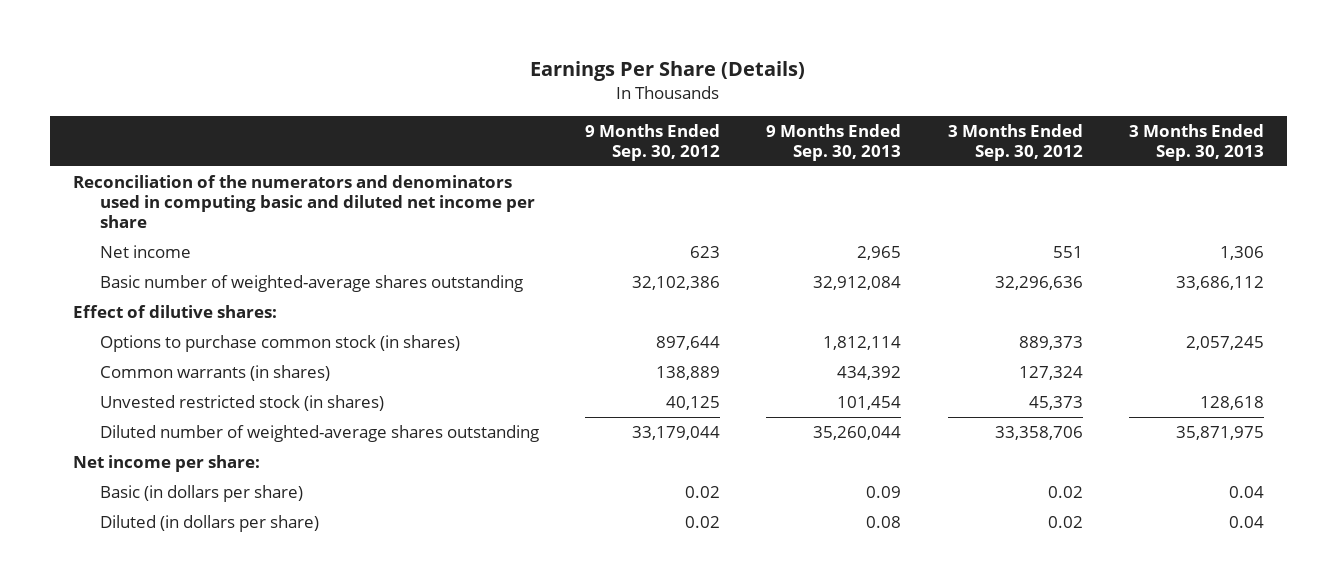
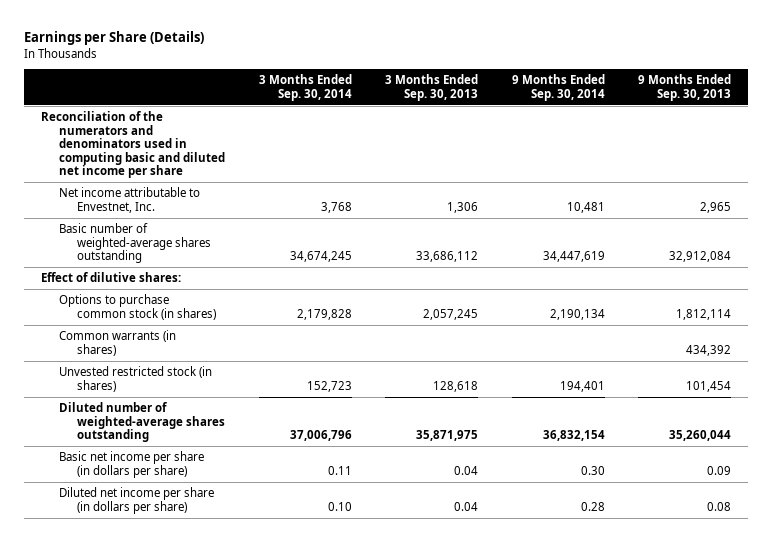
- Earnings Per Share (Details)
+ Earnings per Share (Details)
- | 9 Months Ended Sep. 30, 2012 | 9 Months Ended Sep. 30, 2013 | 3 Months Ended Sep. 30, 2012 | 3 Months Ended Sep. 30, 2013
+ | 3 Months Ended Sep. 30, 2014 | 3 Months Ended Sep. 30, 2013 | 9 Months Ended Sep. 30, 2014 | 9 Months Ended Sep. 30, 2013
- Net income | 623 | 2,965 | 551 | 1,306
+ Net income attributable to Envestnet, Inc. | 3,768 | 1,306 | 10,481 | 2,965
- Net income per share:
- Basic (in dollars per share) | 0.02 | 0.09 | 0.02 | 0.04
- Diluted (in dollars per share) | 0.02 | 0.08 | 0.02 | 0.04
+ Basic net income per share (in dollars per share) | 0.11 | 0.04 | 0.30 | 0.09
+ Diluted net income per share (in dollars per share) | 0.10 | 0.04 | 0.28 | 0.08

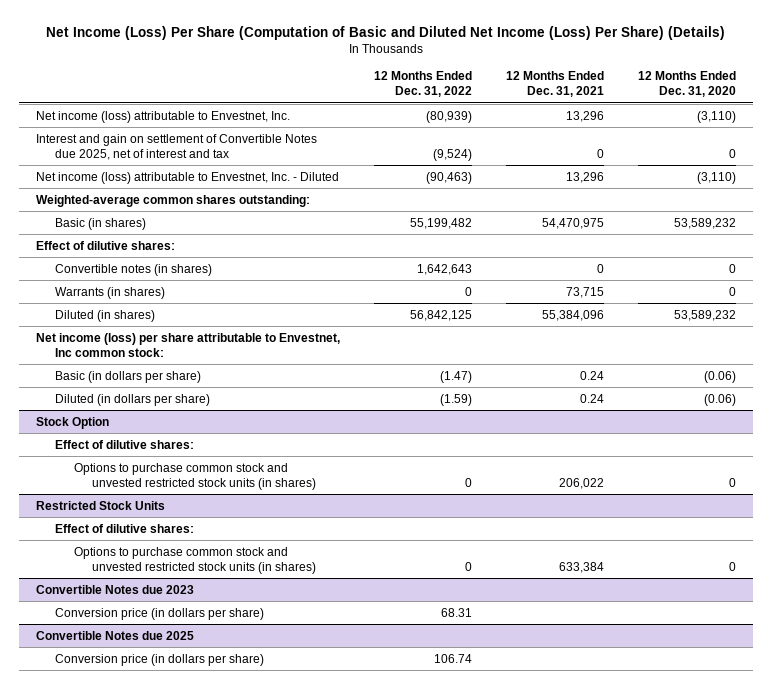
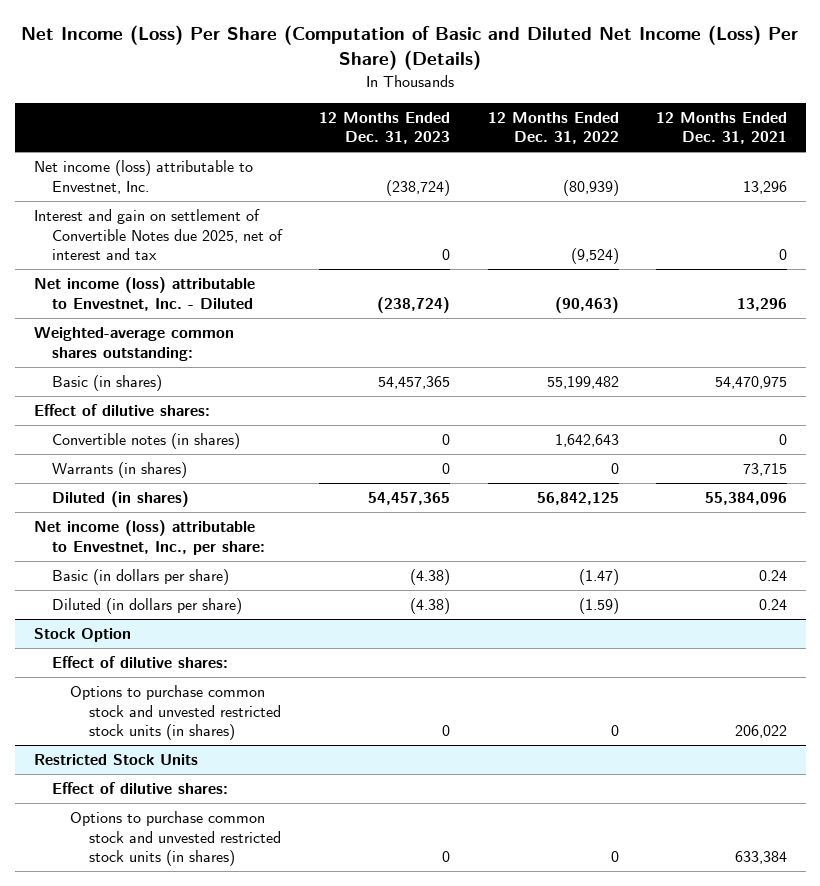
- | 12 Months Ended Dec. 31, 2022 | 12 Months Ended Dec. 31, 2021 | 12 Months Ended Dec. 31, 2020
+ | 12 Months Ended Dec. 31, 2023 | 12 Months Ended Dec. 31, 2022 | 12 Months Ended Dec. 31, 2021
- Net income (loss) per share attributable to Envestnet, Inc common stock:
+ Net income (loss) attributable to Envestnet, Inc., per share:
- Convertible Notes due 2023
- Conversion price (in dollars per share) | 68.31 | |
- Convertible Notes due 2025
- Conversion price (in dollars per share) | 106.74 | |

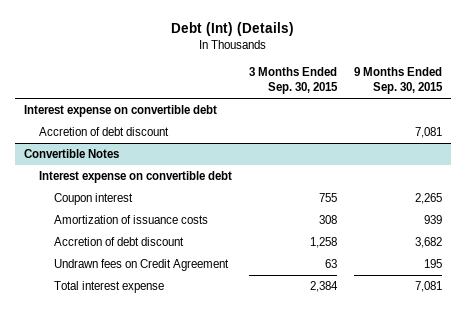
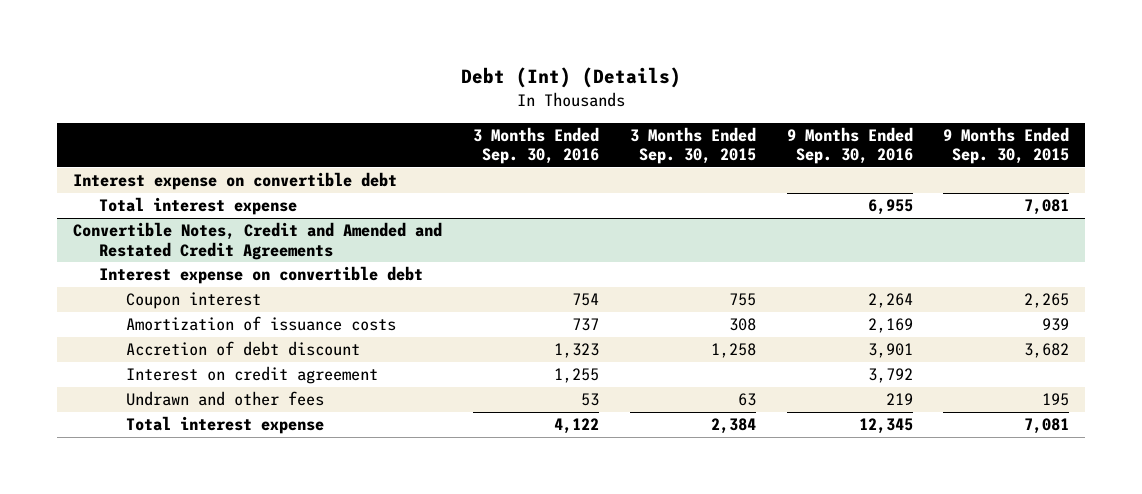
- | 3 Months Ended Sep. 30, 2015 | 9 Months Ended Sep. 30, 2015
+ | 3 Months Ended Sep. 30, 2016 | 3 Months Ended Sep. 30, 2015 | 9 Months Ended Sep. 30, 2016 | 9 Months Ended Sep. 30, 2015
- Accretion of debt discount | | 7,081
- Convertible Notes
+ Total interest expense | | | 6,955 | 7,081
+ Convertible Notes, Credit and Amended and Restated Credit Agreements
- Undrawn fees on Credit Agreement | 63 | 195
+ Interest on credit agreement | 1,255 | | 3,792 |
+ Undrawn and other fees | 53 | 63 | 219 | 195

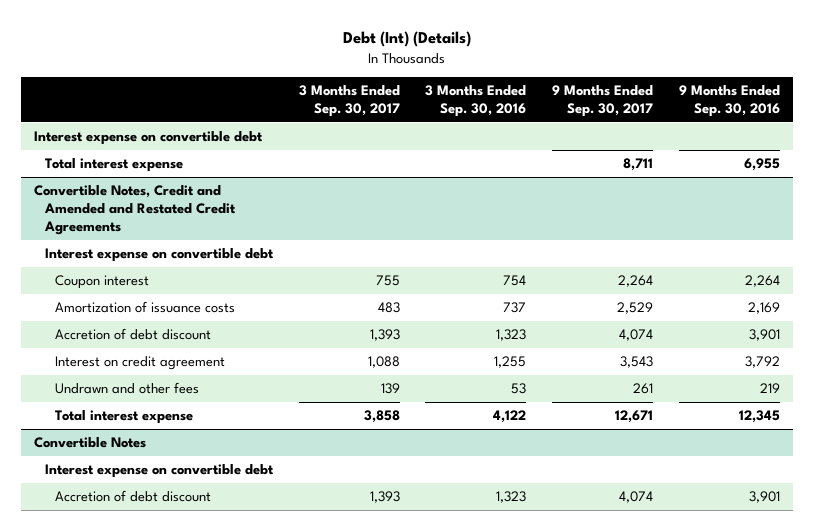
- | 3 Months Ended Sep. 30, 2016 | 3 Months Ended Sep. 30, 2015 | 9 Months Ended Sep. 30, 2016 | 9 Months Ended Sep. 30, 2015
+ | 3 Months Ended Sep. 30, 2017 | 3 Months Ended Sep. 30, 2016 | 9 Months Ended Sep. 30, 2017 | 9 Months Ended Sep. 30, 2016
+ Convertible Notes
+ Interest expense on convertible debt
+ Accretion of debt discount | 1,393 | 1,323 | 4,074 | 3,901

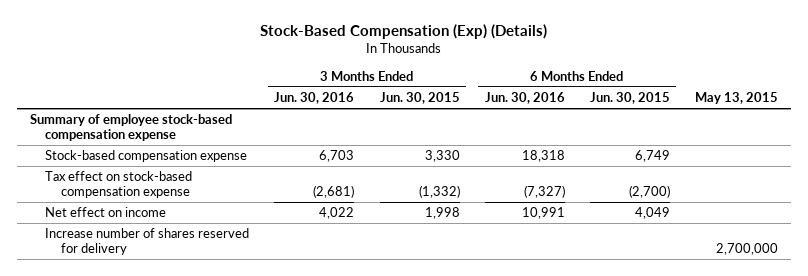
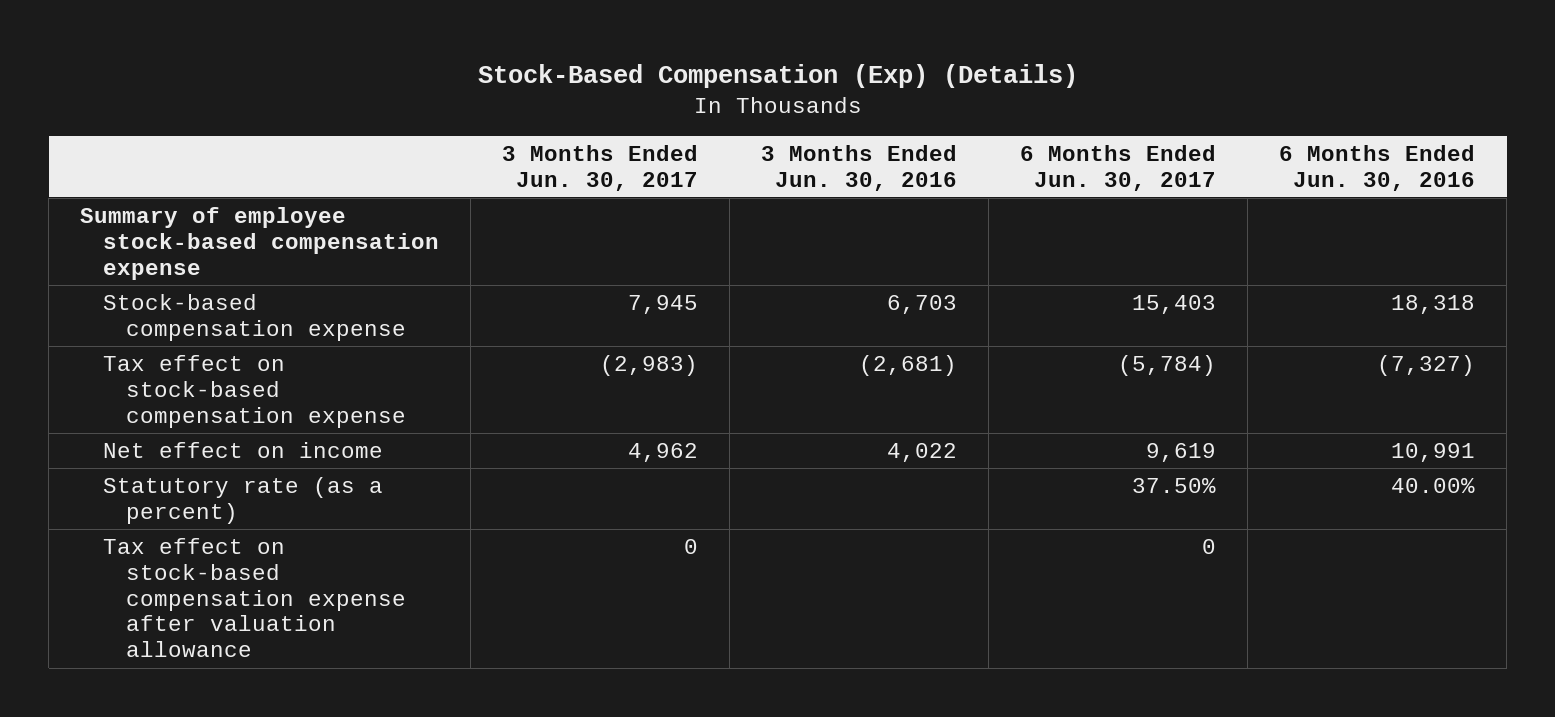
- | 3 Months Ended Jun. 30, 2016 | 3 Months Ended Jun. 30, 2015 | 6 Months Ended Jun. 30, 2016 | 6 Months Ended Jun. 30, 2015 | May 13, 2015
+ | 3 Months Ended Jun. 30, 2017 | 3 Months Ended Jun. 30, 2016 | 6 Months Ended Jun. 30, 2017 | 6 Months Ended Jun. 30, 2016
- Increase number of shares reserved for delivery | | | | | 2,700,000
+ Statutory rate (as a percent) | | | 37.50% | 40.00%
+ Tax effect on stock-based compensation expense after valuation allowance | 0 | | 0 |

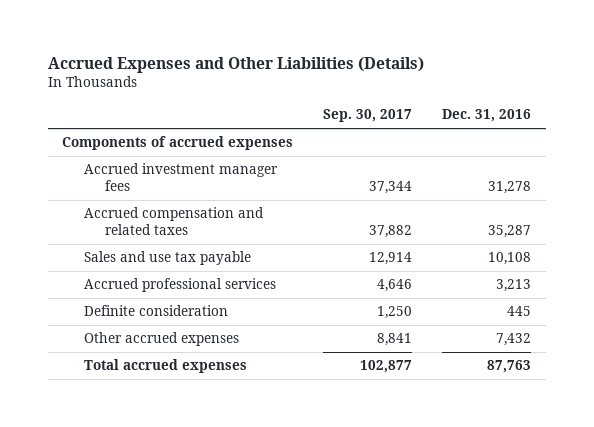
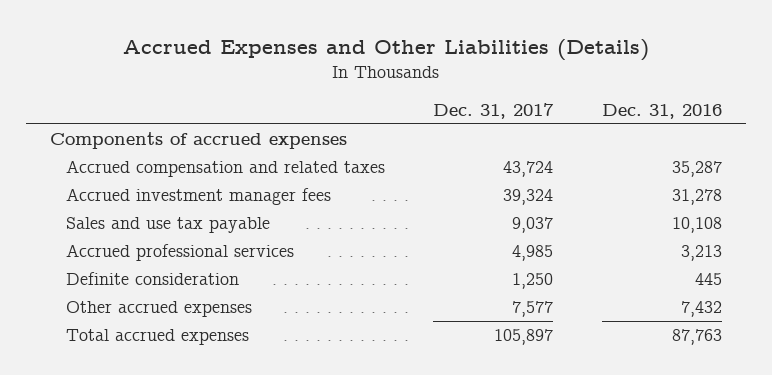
- | Sep. 30, 2017 | Dec. 31, 2016
+ | Dec. 31, 2017 | Dec. 31, 2016
moved down: Accrued investment manager fees | 39,324 | 31,278

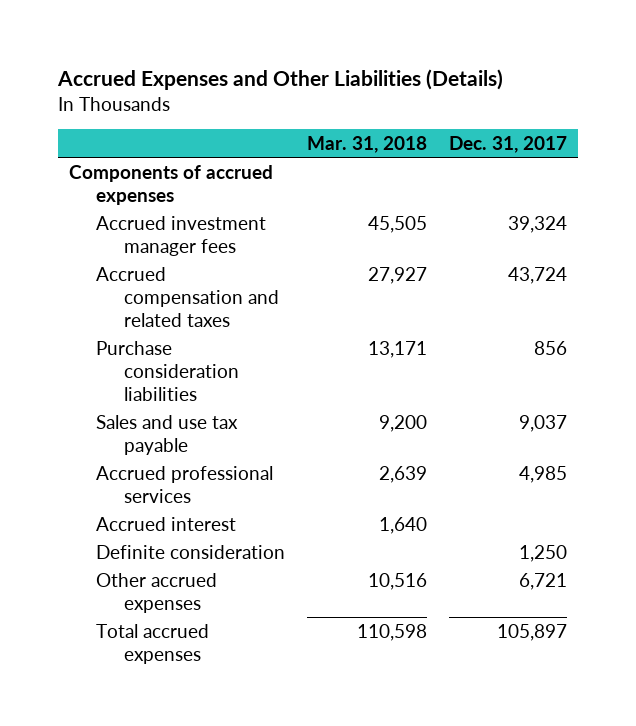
- | Dec. 31, 2017 | Dec. 31, 2016
+ | Mar. 31, 2018 | Dec. 31, 2017
moved down: Accrued compensation and related taxes | 27,927 | 43,724
+ Purchase consideration liabilities | 13,171 | 856
+ Accrued interest | 1,640 |
- Other accrued expenses | 7,577 | 7,432
+ Other accrued expenses | 10,516 | 6,721

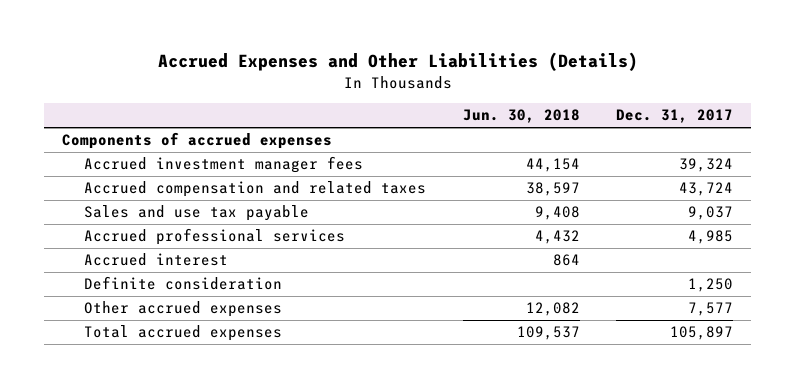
- | Mar. 31, 2018 | Dec. 31, 2017
+ | Jun. 30, 2018 | Dec. 31, 2017
- Purchase consideration liabilities | 13,171 | 856
- Other accrued expenses | 10,516 | 6,721
+ Other accrued expenses | 12,082 | 7,577

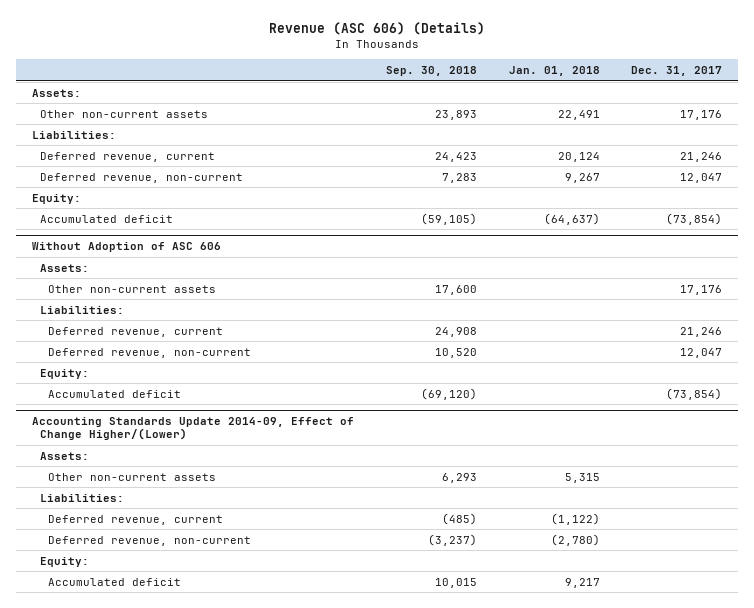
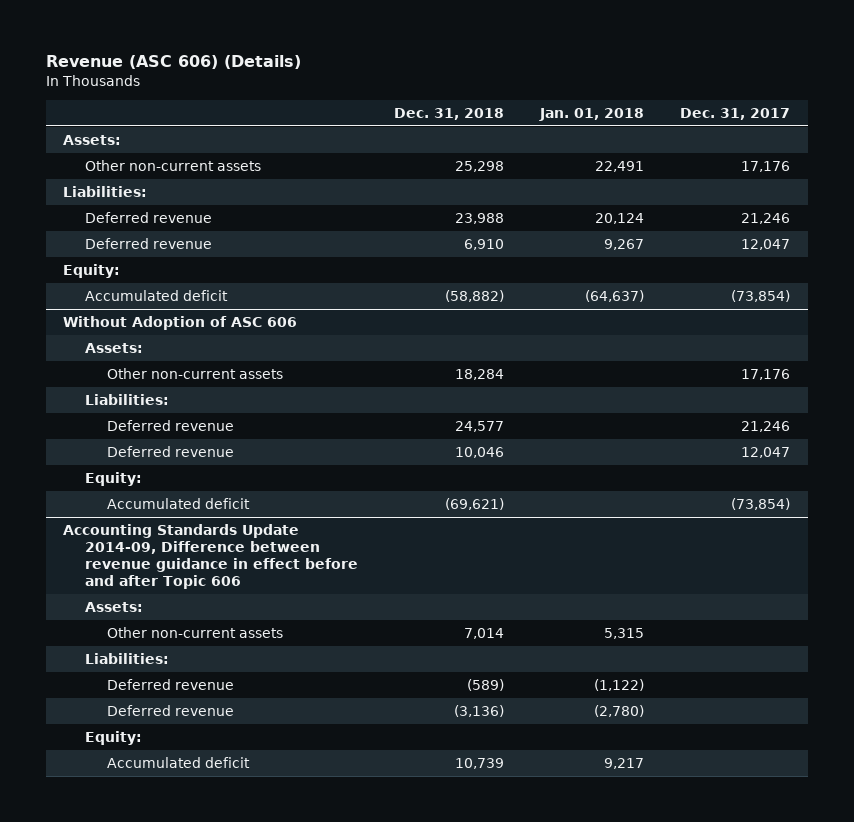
- | Sep. 30, 2018 | Jan. 01, 2018 | Dec. 31, 2017
+ | Dec. 31, 2018 | Jan. 01, 2018 | Dec. 31, 2017
- Deferred revenue, current | 24,423 | 20,124 | 21,246
- Deferred revenue, non-current | 7,283 | 9,267 | 12,047
+ Deferred revenue | 23,988 | 20,124 | 21,246
+ Deferred revenue | 6,910 | 9,267 | 12,047
@ Without Adoption of ASC 606
- Deferred revenue, current | 24,908 | | 21,246
- Deferred revenue, non-current | 10,520 | | 12,047
+ Deferred revenue | 24,577 | | 21,246
+ Deferred revenue | 10,046 | | 12,047
- Accounting Standards Update 2014-09, Effect of Change Higher/(Lower)
+ Accounting Standards Update 2014-09, Difference between revenue guidance in effect before and after Topic 606
- Deferred revenue, current | (485) | (1,122) |
- Deferred revenue, non-current | (3,237) | (2,780) |
+ Deferred revenue | (589) | (1,122) |
+ Deferred revenue | (3,136) | (2,780) |

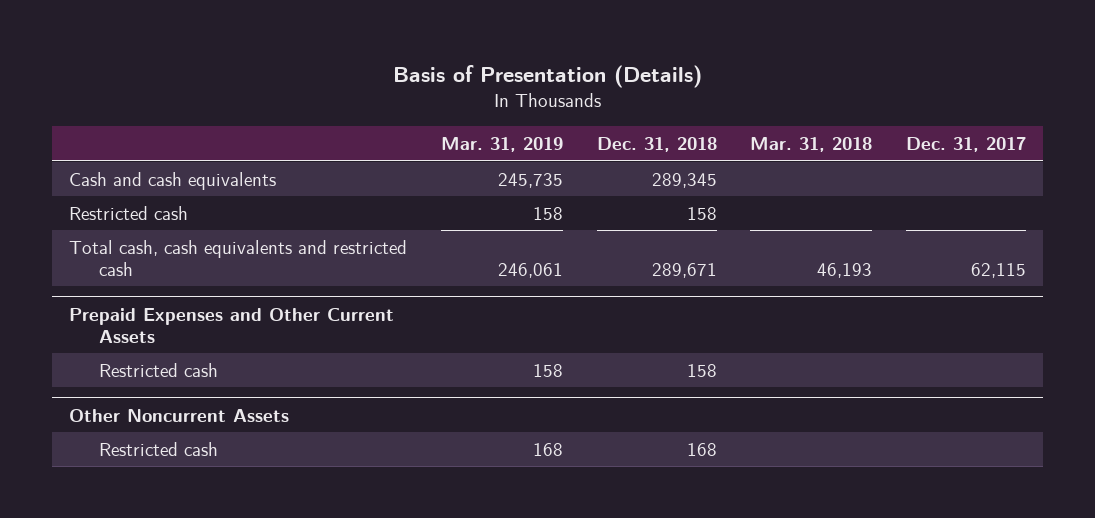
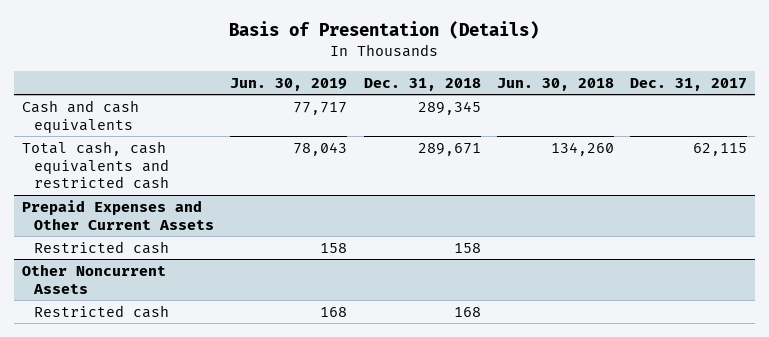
- | Mar. 31, 2019 | Dec. 31, 2018 | Mar. 31, 2018 | Dec. 31, 2017
+ | Jun. 30, 2019 | Dec. 31, 2018 | Jun. 30, 2018 | Dec. 31, 2017
- Restricted cash | 158 | 158 | |

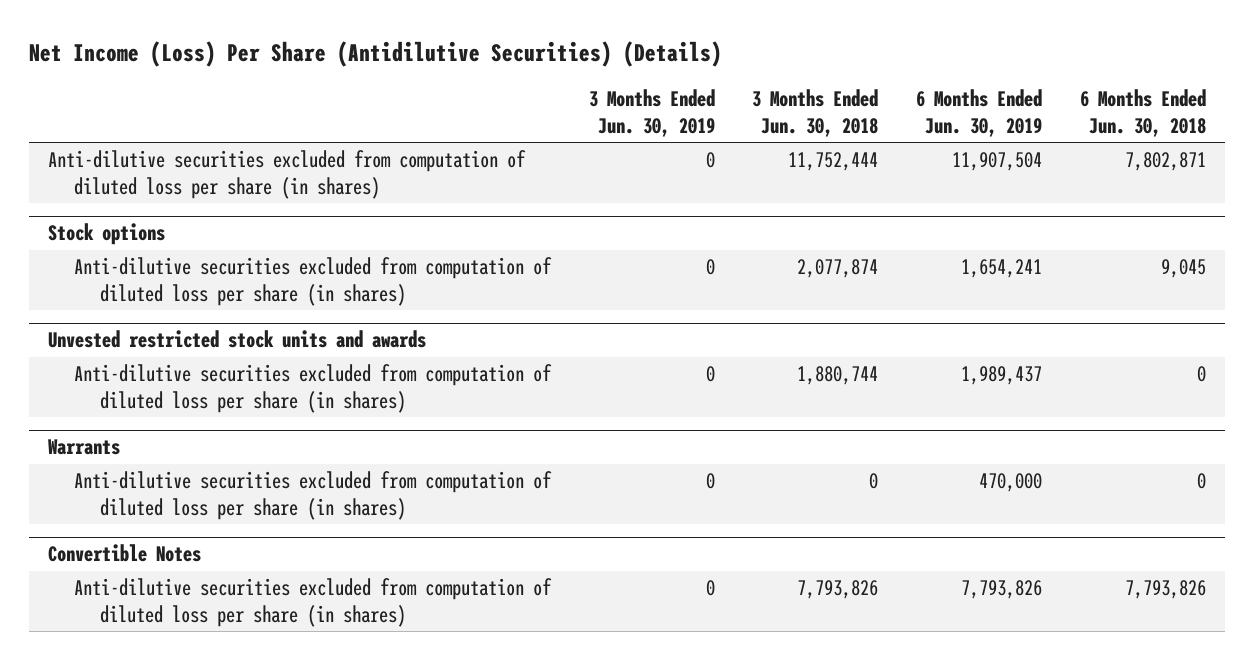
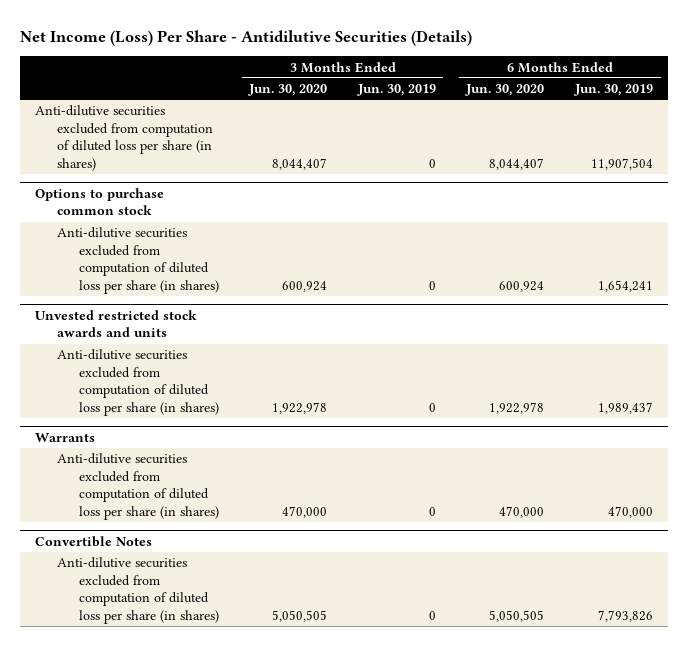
- Net Income (Loss) Per Share (Antidilutive Securities) (Details)
+ Net Income (Loss) Per Share - Antidilutive Securities (Details)
- | 3 Months Ended Jun. 30, 2019 | 3 Months Ended Jun. 30, 2018 | 6 Months Ended Jun. 30, 2019 | 6 Months Ended Jun. 30, 2018
+ | 3 Months Ended Jun. 30, 2020 | 3 Months Ended Jun. 30, 2019 | 6 Months Ended Jun. 30, 2020 | 6 Months Ended Jun. 30, 2019
- Stock options
+ Options to purchase common stock
- Unvested restricted stock units and awards
+ Unvested restricted stock awards and units

